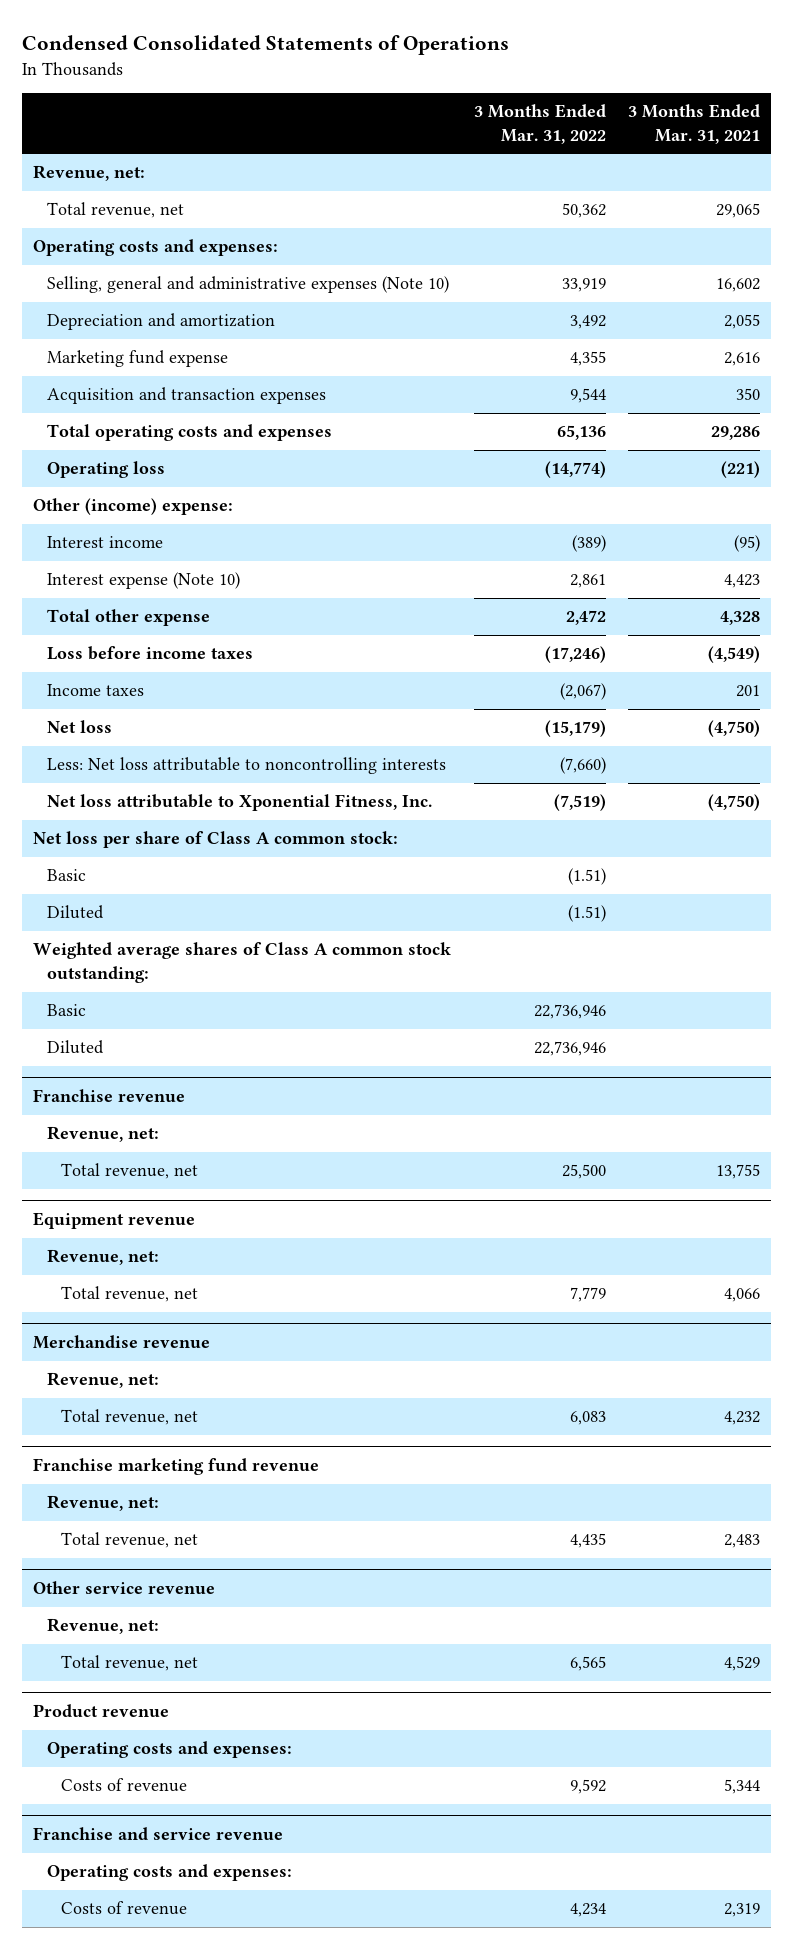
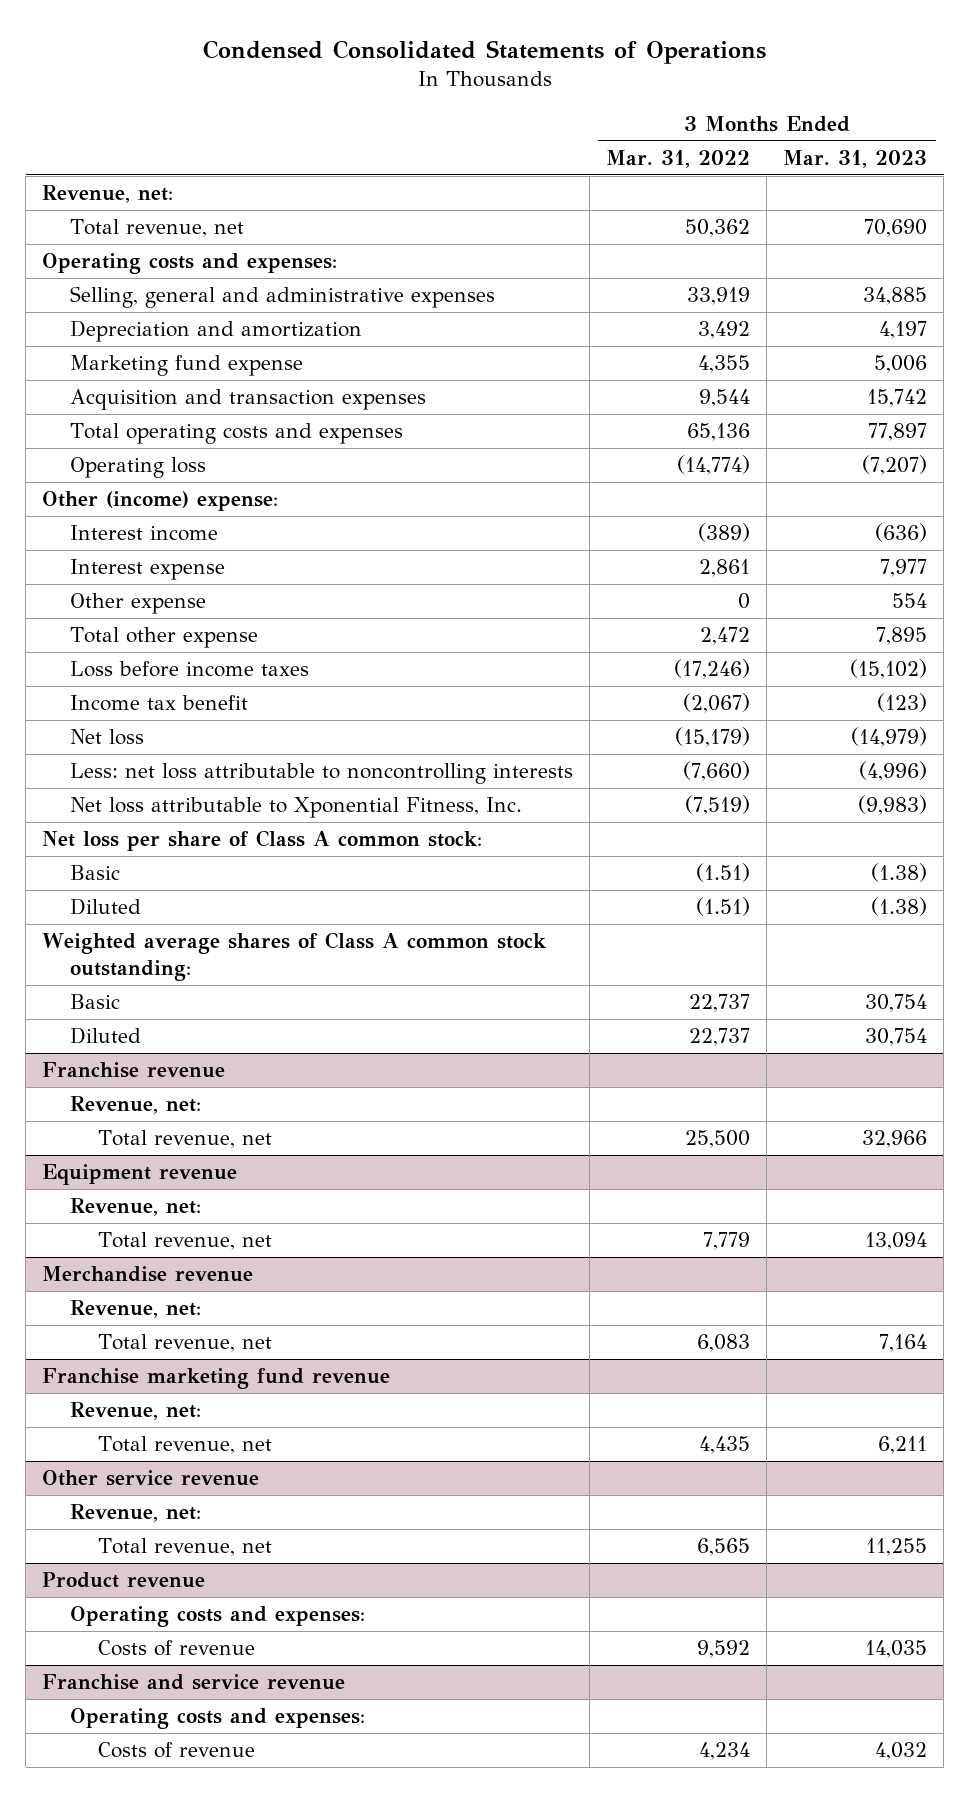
- | 3 Months Ended Mar. 31, 2022 | 3 Months Ended Mar. 31, 2021
+ | 3 Months Ended Mar. 31, 2022 | 3 Months Ended Mar. 31, 2023
- Selling, general and administrative expenses (Note 10) | 33,919 | 16,602
+ Selling, general and administrative expenses | 33,919 | 34,885
- Interest expense (Note 10) | 2,861 | 4,423
+ Interest expense | 2,861 | 7,977
+ Other expense | 0 | 554
- Income taxes | (2,067) | 201
+ Income tax benefit | (2,067) | (123)
- Less: Net loss attributable to noncontrolling interests | (7,660) |
+ Less: net loss attributable to noncontrolling interests | (7,660) | (4,996)
- Basic | 22,736,946 |
- Diluted | 22,736,946 |
+ Basic | 22,737 | 30,754
+ Diluted | 22,737 | 30,754

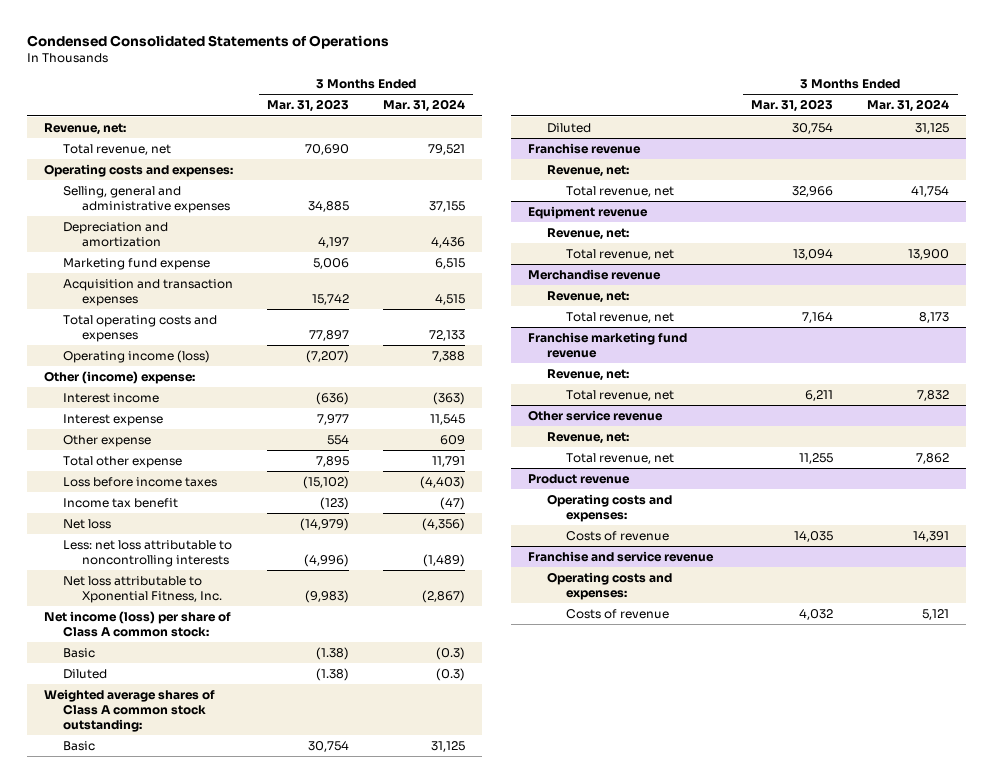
- | 3 Months Ended Mar. 31, 2022 | 3 Months Ended Mar. 31, 2023
+ | 3 Months Ended Mar. 31, 2023 | 3 Months Ended Mar. 31, 2024
- Operating loss | (14,774) | (7,207)
+ Operating income (loss) | (7,207) | 7,388
- Net loss per share of Class A common stock:
+ Net income (loss) per share of Class A common stock:

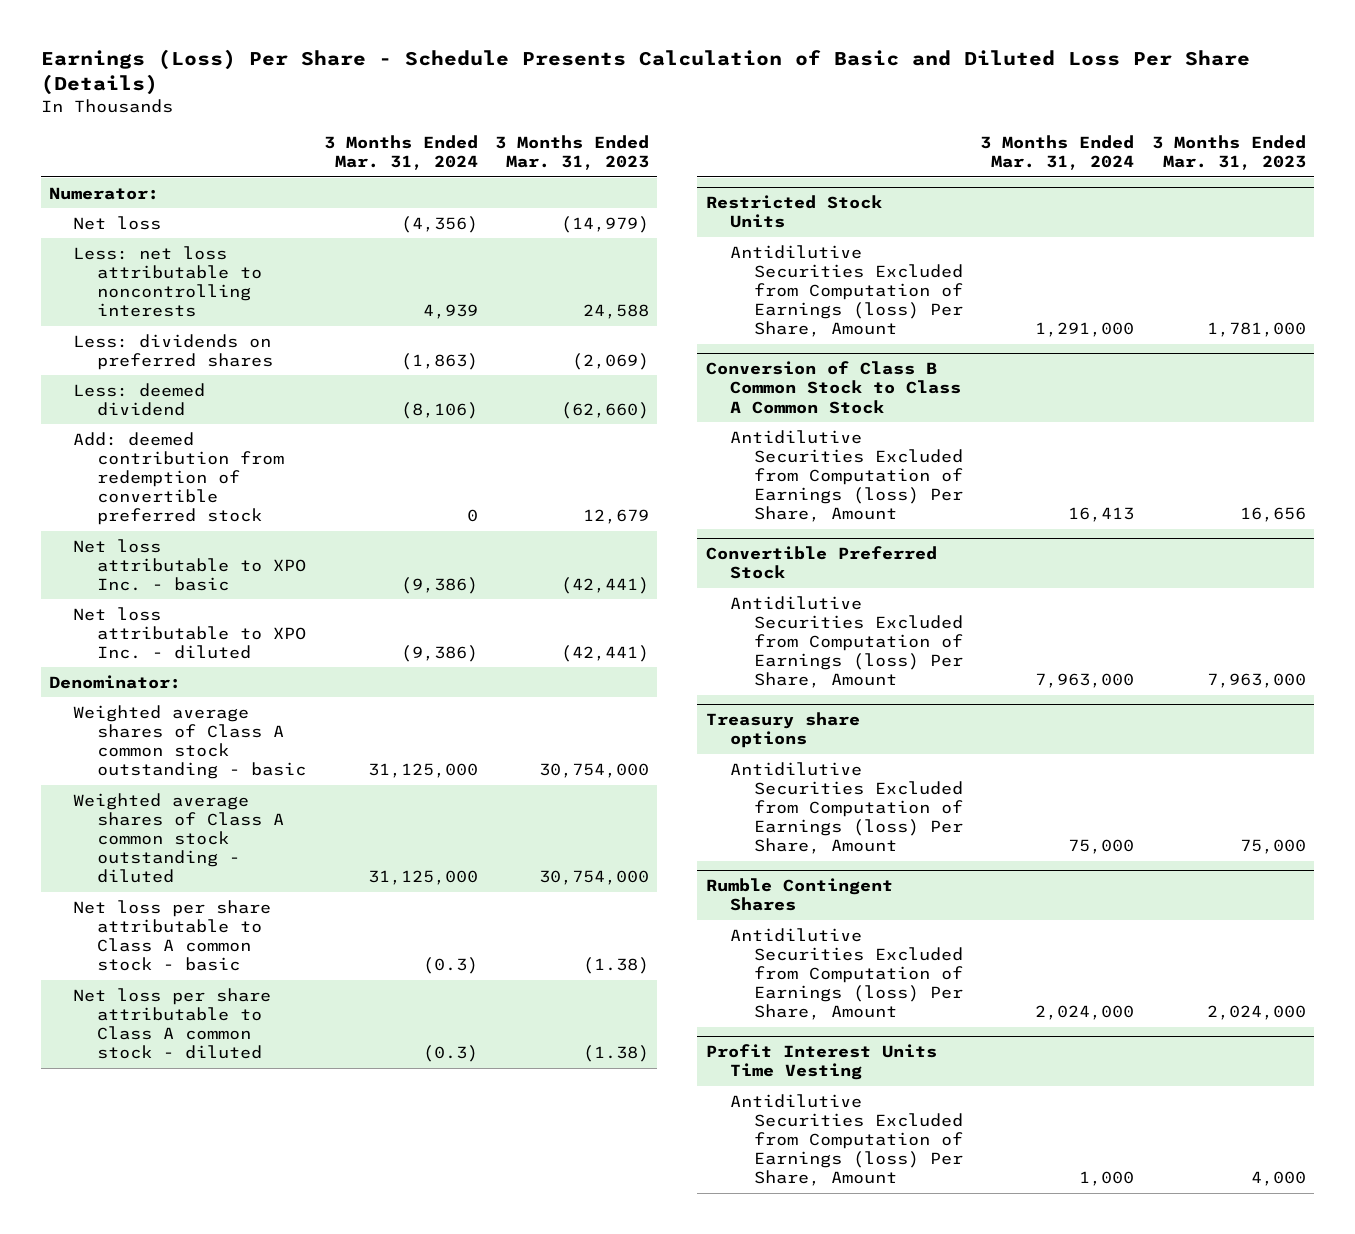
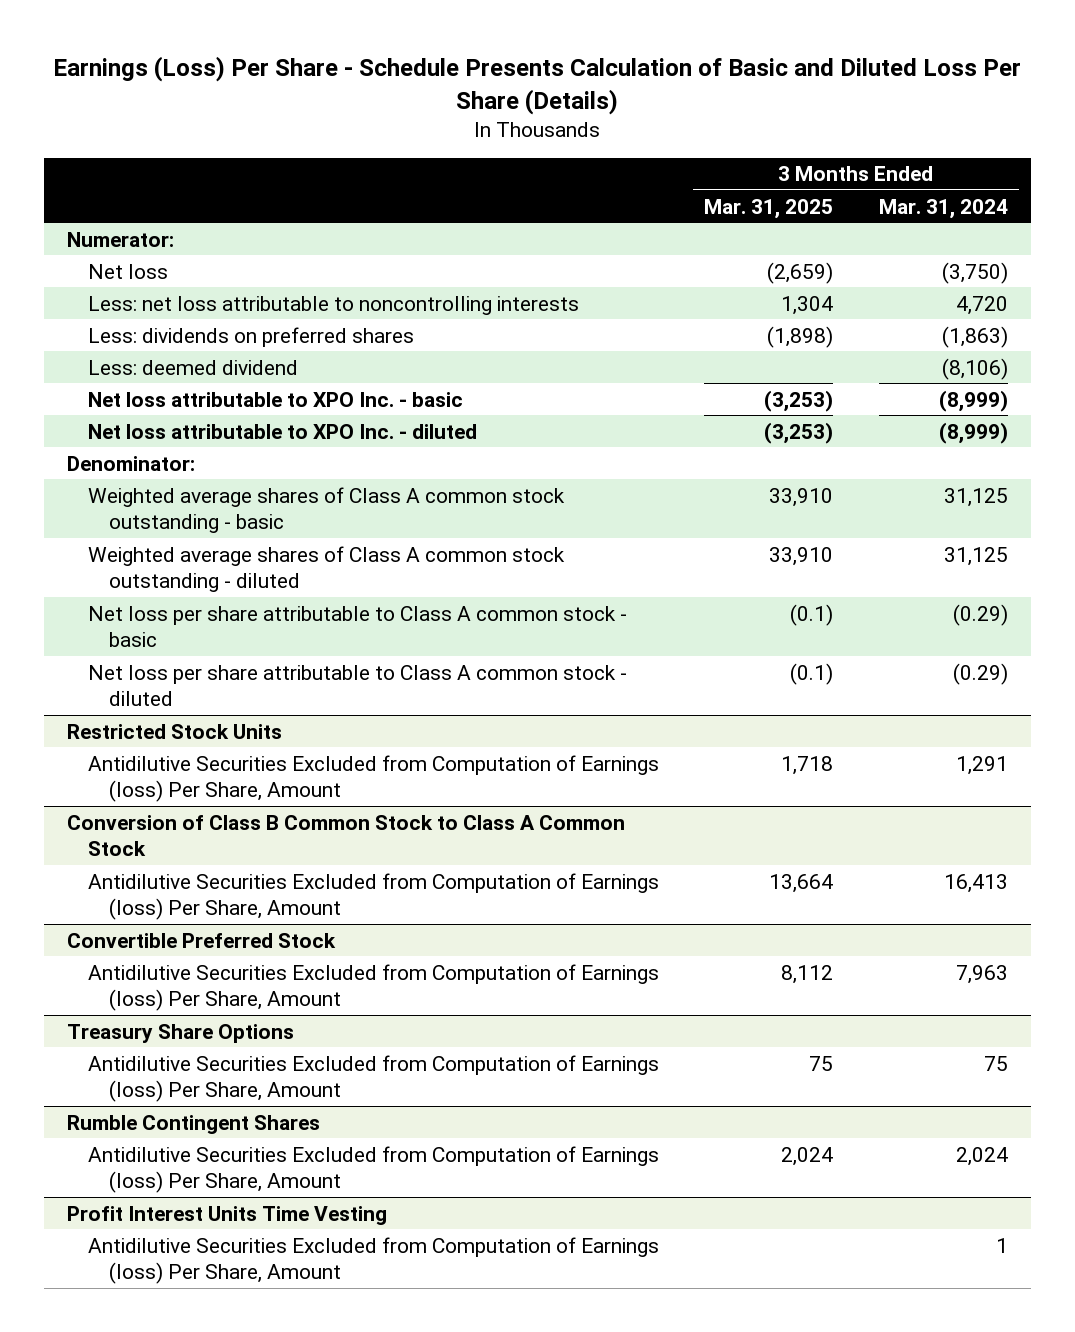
- | 3 Months Ended Mar. 31, 2024 | 3 Months Ended Mar. 31, 2023
+ | 3 Months Ended Mar. 31, 2025 | 3 Months Ended Mar. 31, 2024
- Net loss | (4,356) | (14,979)
- Less: net loss attributable to noncontrolling interests | 4,939 | 24,588
+ Net loss | (2,659) | (3,750)
+ Less: net loss attributable to noncontrolling interests | 1,304 | 4,720
- Add: deemed contribution from redemption of convertible preferred stock | 0 | 12,679
- Net loss attributable to XPO Inc. - basic | (9,386) | (42,441)
- Net loss attributable to XPO Inc. - diluted | (9,386) | (42,441)
+ Net loss attributable to XPO Inc. - basic | (3,253) | (8,999)
+ Net loss attributable to XPO Inc. - diluted | (3,253) | (8,999)
- Weighted average shares of Class A common stock outstanding - basic | 31,125,000 | 30,754,000
- Weighted average shares of Class A common stock outstanding - diluted | 31,125,000 | 30,754,000
- Net loss per share attributable to Class A common stock - basic | (0.3) | (1.38)
- Net loss per share attributable to Class A common stock - diluted | (0.3) | (1.38)
+ Weighted average shares of Class A common stock outstanding - basic | 33,910 | 31,125
+ Weighted average shares of Class A common stock outstanding - diluted | 33,910 | 31,125
+ Net loss per share attributable to Class A common stock - basic | (0.1) | (0.29)
+ Net loss per share attributable to Class A common stock - diluted | (0.1) | (0.29)
@ Restricted Stock Units
- Antidilutive Securities Excluded from Computation of Earnings (loss) Per Share, Amount | 1,291,000 | 1,781,000
+ Antidilutive Securities Excluded from Computation of Earnings (loss) Per Share, Amount | 1,718 | 1,291
@ Convertible Preferred Stock
- Antidilutive Securities Excluded from Computation of Earnings (loss) Per Share, Amount | 7,963,000 | 7,963,000
- Treasury share options
- Antidilutive Securities Excluded from Computation of Earnings (loss) Per Share, Amount | 75,000 | 75,000
@ Convertible Preferred Stock
+ Antidilutive Securities Excluded from Computation of Earnings (loss) Per Share, Amount | 8,112 | 7,963
+ Treasury Share Options
+ Antidilutive Securities Excluded from Computation of Earnings (loss) Per Share, Amount | 75 | 75
@ Rumble Contingent Shares
- Antidilutive Securities Excluded from Computation of Earnings (loss) Per Share, Amount | 2,024,000 | 2,024,000
+ Antidilutive Securities Excluded from Computation of Earnings (loss) Per Share, Amount | 2,024 | 2,024
@ Profit Interest Units Time Vesting
- Antidilutive Securities Excluded from Computation of Earnings (loss) Per Share, Amount | 1,000 | 4,000
+ Antidilutive Securities Excluded from Computation of Earnings (loss) Per Share, Amount | | 1

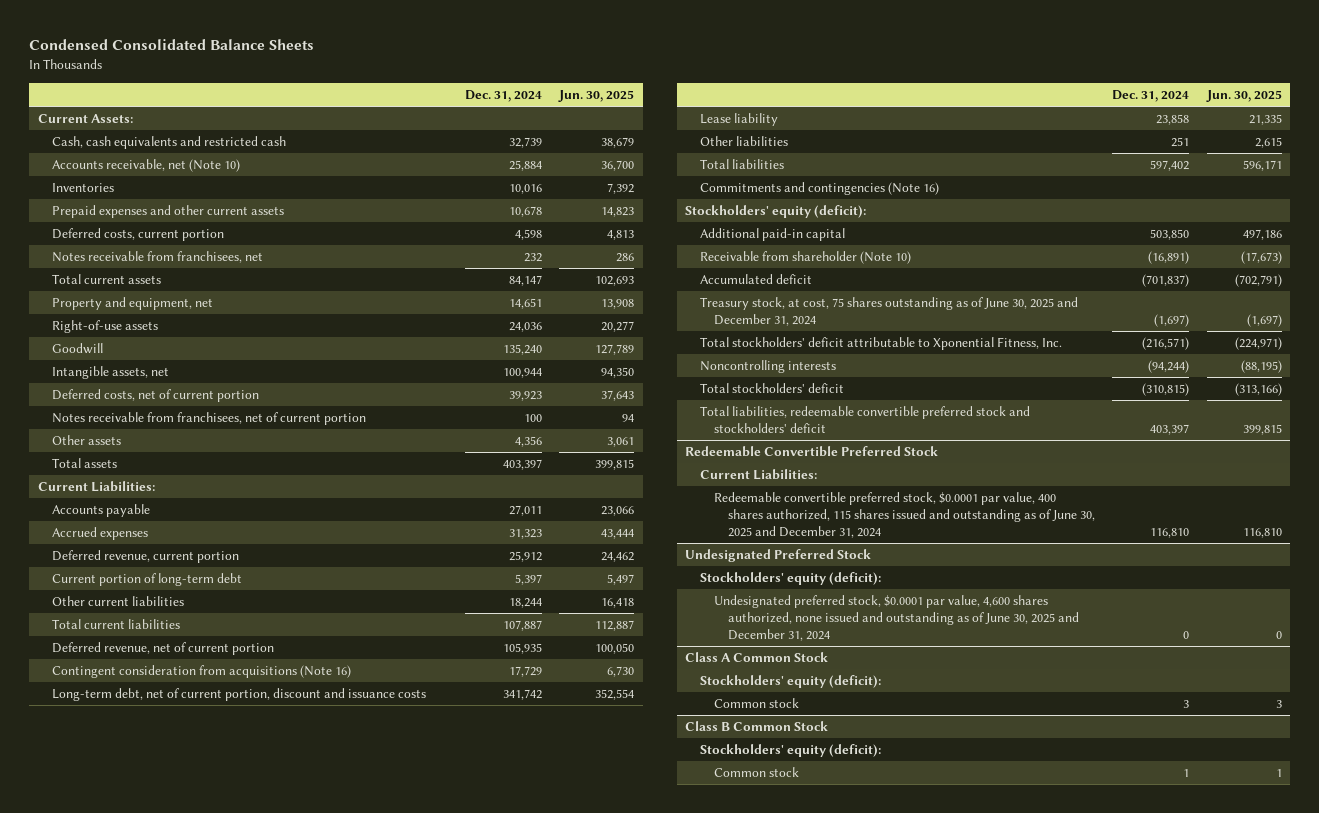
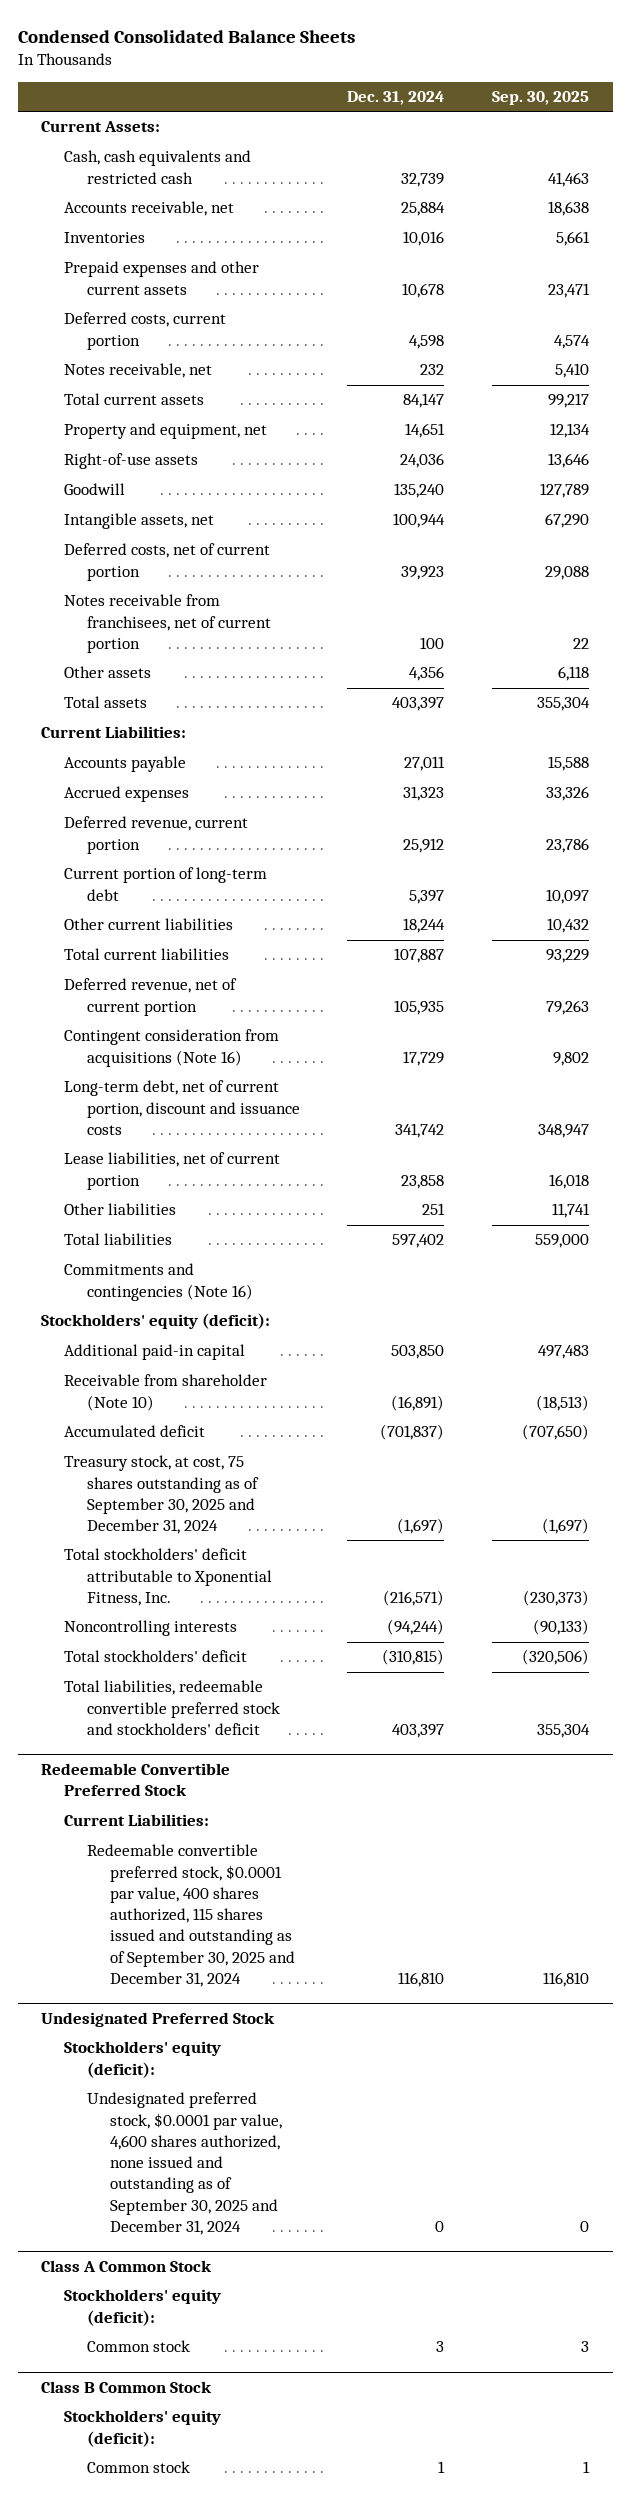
- | Dec. 31, 2024 | Jun. 30, 2025
+ | Dec. 31, 2024 | Sep. 30, 2025
- Accounts receivable, net (Note 10) | 25,884 | 36,700
+ Accounts receivable, net | 25,884 | 18,638
- Notes receivable from franchisees, net | 232 | 286
+ Notes receivable, net | 232 | 5,410
- Lease liability | 23,858 | 21,335
+ Lease liabilities, net of current portion | 23,858 | 16,018
- Treasury stock, at cost, 75 shares outstanding as of June 30, 2025 and December 31, 2024 | (1,697) | (1,697)
+ Treasury stock, at cost, 75 shares outstanding as of September 30, 2025 and December 31, 2024 | (1,697) | (1,697)
@ Redeemable Convertible Preferred Stock
- Redeemable convertible preferred stock, $0.0001 par value, 400 shares authorized, 115 shares issued and outstanding as of June 30, 2025 and December 31, 2024 | 116,810 | 116,810
+ Redeemable convertible preferred stock, $0.0001 par value, 400 shares authorized, 115 shares issued and outstanding as of September 30, 2025 and December 31, 2024 | 116,810 | 116,810
@ Undesignated Preferred Stock
- Undesignated preferred stock, $0.0001 par value, 4,600 shares authorized, none issued and outstanding as of June 30, 2025 and December 31, 2024 | 0 | 0
+ Undesignated preferred stock, $0.0001 par value, 4,600 shares authorized, none issued and outstanding as of September 30, 2025 and December 31, 2024 | 0 | 0

